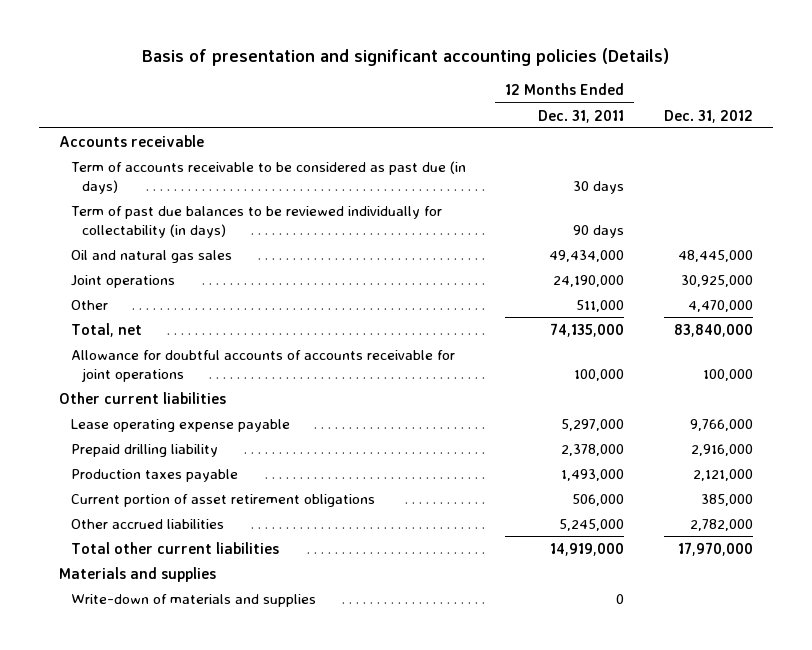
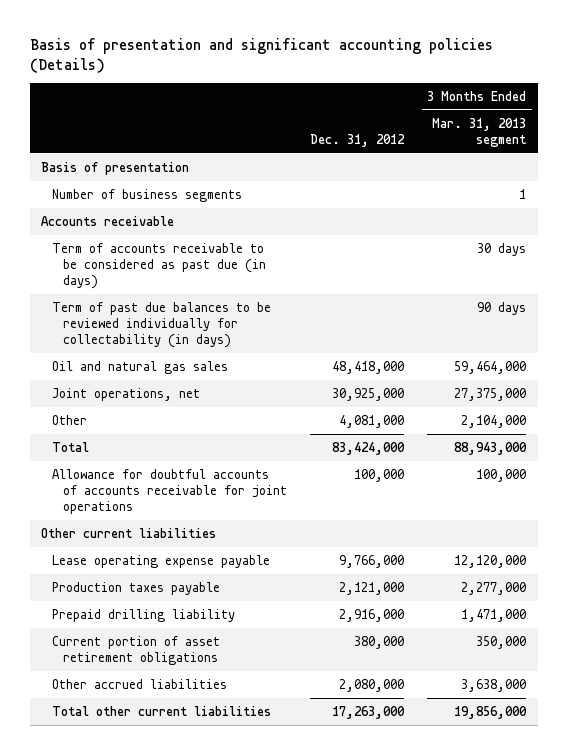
- | 12 Months Ended Dec. 31, 2011 | Dec. 31, 2012
+ | Dec. 31, 2012 | 3 Months Ended Mar. 31, 2013 segment
+ Basis of presentation
+ Number of business segments | | 1
- Oil and natural gas sales | 49,434,000 | 48,445,000
- Joint operations | 24,190,000 | 30,925,000
- Other | 511,000 | 4,470,000
- Total, net | 74,135,000 | 83,840,000
+ Oil and natural gas sales | 48,418,000 | 59,464,000
+ Joint operations, net | 30,925,000 | 27,375,000
+ Other | 4,081,000 | 2,104,000
+ Total | 83,424,000 | 88,943,000
- Current portion of asset retirement obligations | 506,000 | 385,000
- Other accrued liabilities | 5,245,000 | 2,782,000
- Total other current liabilities | 14,919,000 | 17,970,000
- Materials and supplies
- Write-down of materials and supplies | 0 |
moved down: Prepaid drilling liability | 2,916,000 | 1,471,000
+ Current portion of asset retirement obligations | 380,000 | 350,000
+ Other accrued liabilities | 2,080,000 | 3,638,000
+ Total other current liabilities | 17,263,000 | 19,856,000

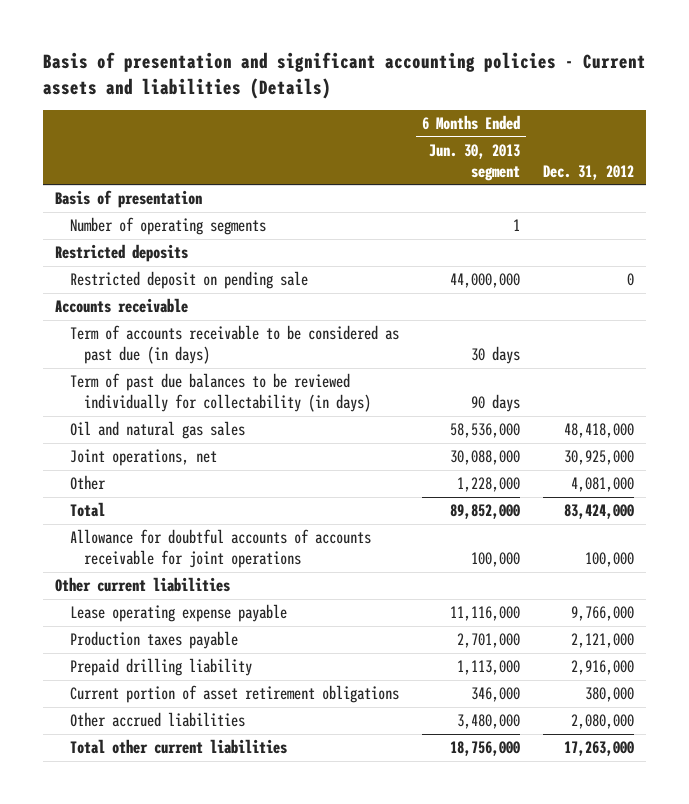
- Basis of presentation and significant accounting policies (Details)
+ Basis of presentation and significant accounting policies - Current assets and liabilities (Details)
- | Dec. 31, 2012 | 3 Months Ended Mar. 31, 2013 segment
+ | 6 Months Ended Jun. 30, 2013 segment | Dec. 31, 2012
- Number of business segments | | 1
+ Number of operating segments | 1 |
+ Restricted deposits
+ Restricted deposit on pending sale | 44,000,000 | 0

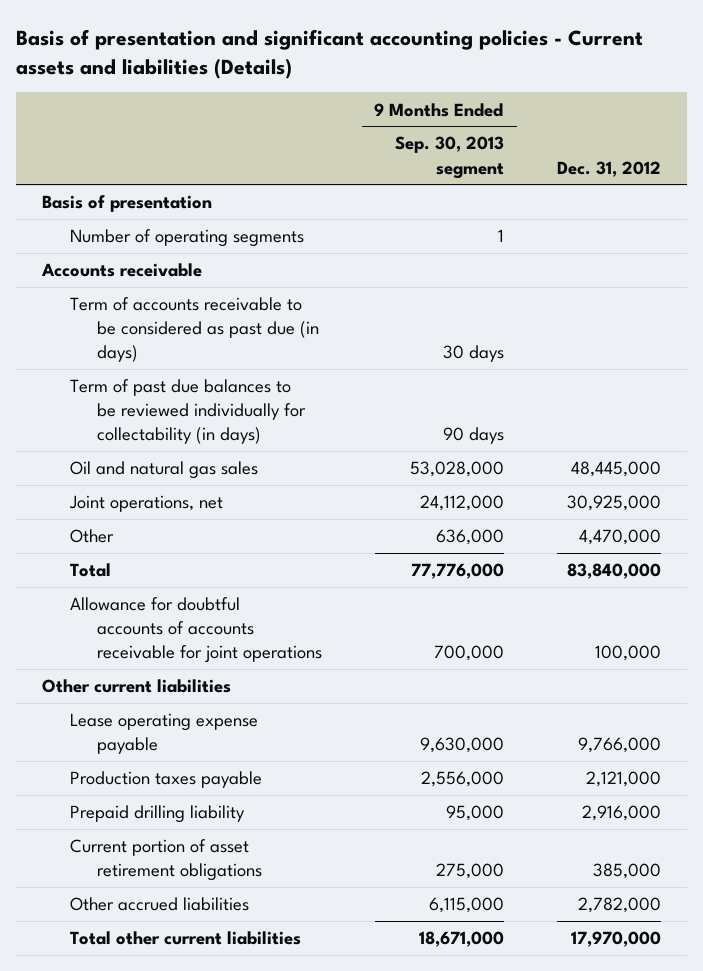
- | 6 Months Ended Jun. 30, 2013 segment | Dec. 31, 2012
+ | 9 Months Ended Sep. 30, 2013 segment | Dec. 31, 2012
- Restricted deposits
- Restricted deposit on pending sale | 44,000,000 | 0
- Oil and natural gas sales | 58,536,000 | 48,418,000
+ Oil and natural gas sales | 53,028,000 | 48,445,000
- Other | 1,228,000 | 4,081,000
- Total | 89,852,000 | 83,424,000
+ Other | 636,000 | 4,470,000
+ Total | 77,776,000 | 83,840,000
- Current portion of asset retirement obligations | 346,000 | 380,000
- Other accrued liabilities | 3,480,000 | 2,080,000
- Total other current liabilities | 18,756,000 | 17,263,000
+ Current portion of asset retirement obligations | 275,000 | 385,000
+ Other accrued liabilities | 6,115,000 | 2,782,000
+ Total other current liabilities | 18,671,000 | 17,970,000

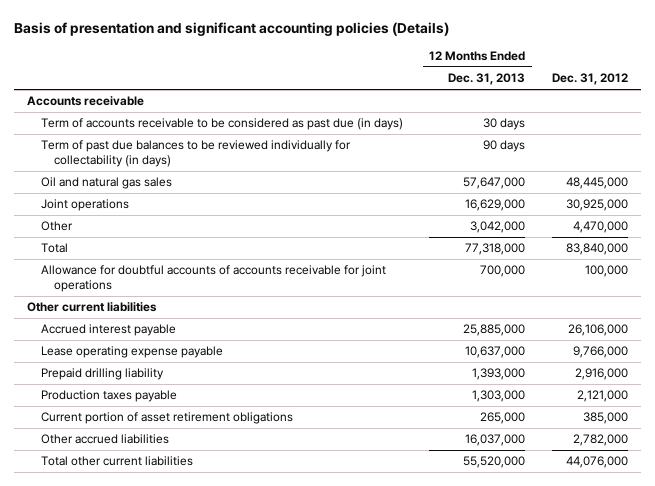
- Basis of presentation and significant accounting policies - Current assets and liabilities (Details)
+ Basis of presentation and significant accounting policies (Details)
- | 9 Months Ended Sep. 30, 2013 segment | Dec. 31, 2012
+ | 12 Months Ended Dec. 31, 2013 | Dec. 31, 2012
- Basis of presentation
- Number of operating segments | 1 |
- Joint operations, net | 24,112,000 | 30,925,000
+ Joint operations | 16,629,000 | 30,925,000
+ Accrued interest payable | 25,885,000 | 26,106,000
moved down: Production taxes payable | 1,303,000 | 2,121,000
- Total other current liabilities | 18,671,000 | 17,970,000
+ Total other current liabilities | 55,520,000 | 44,076,000

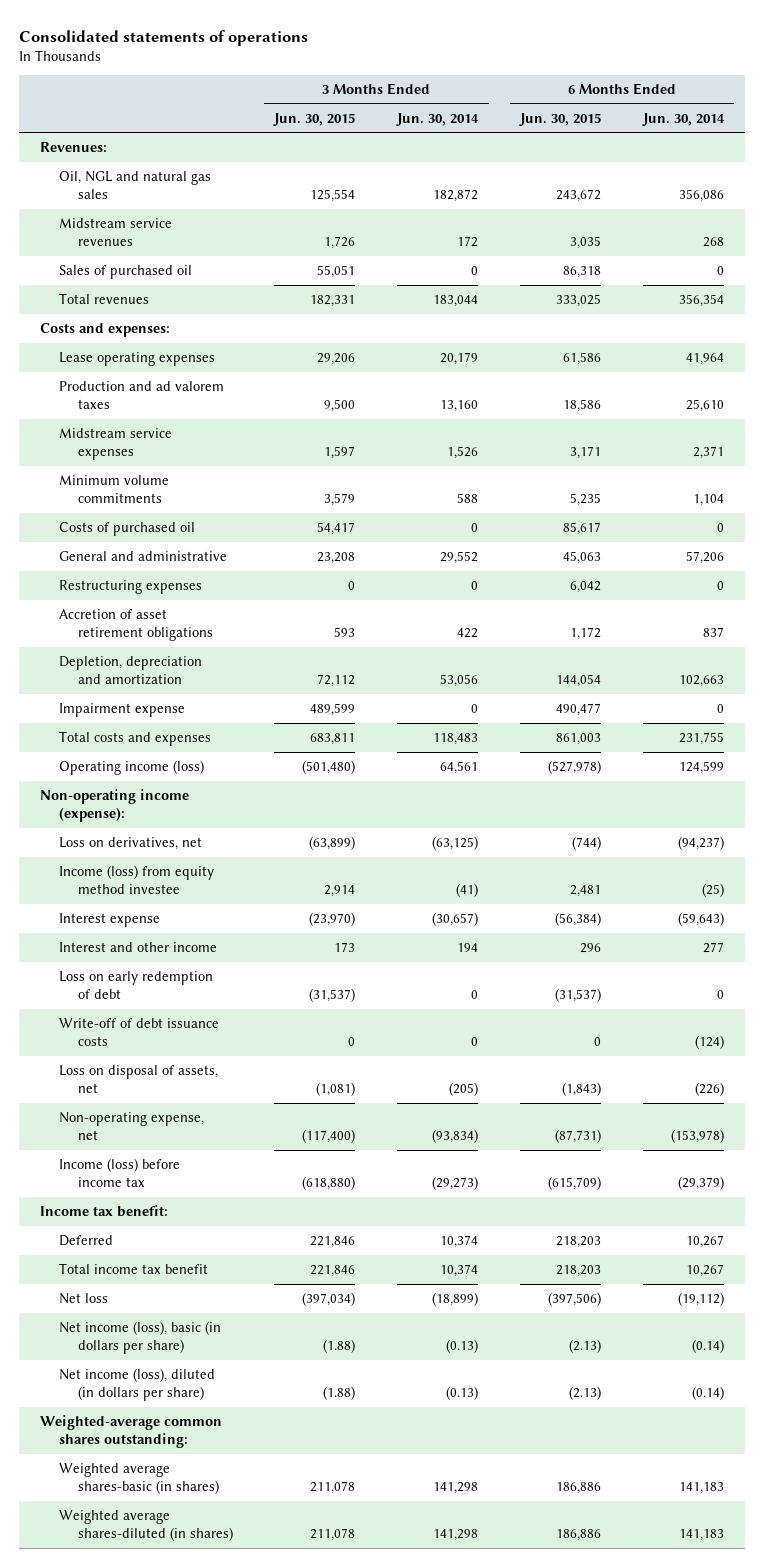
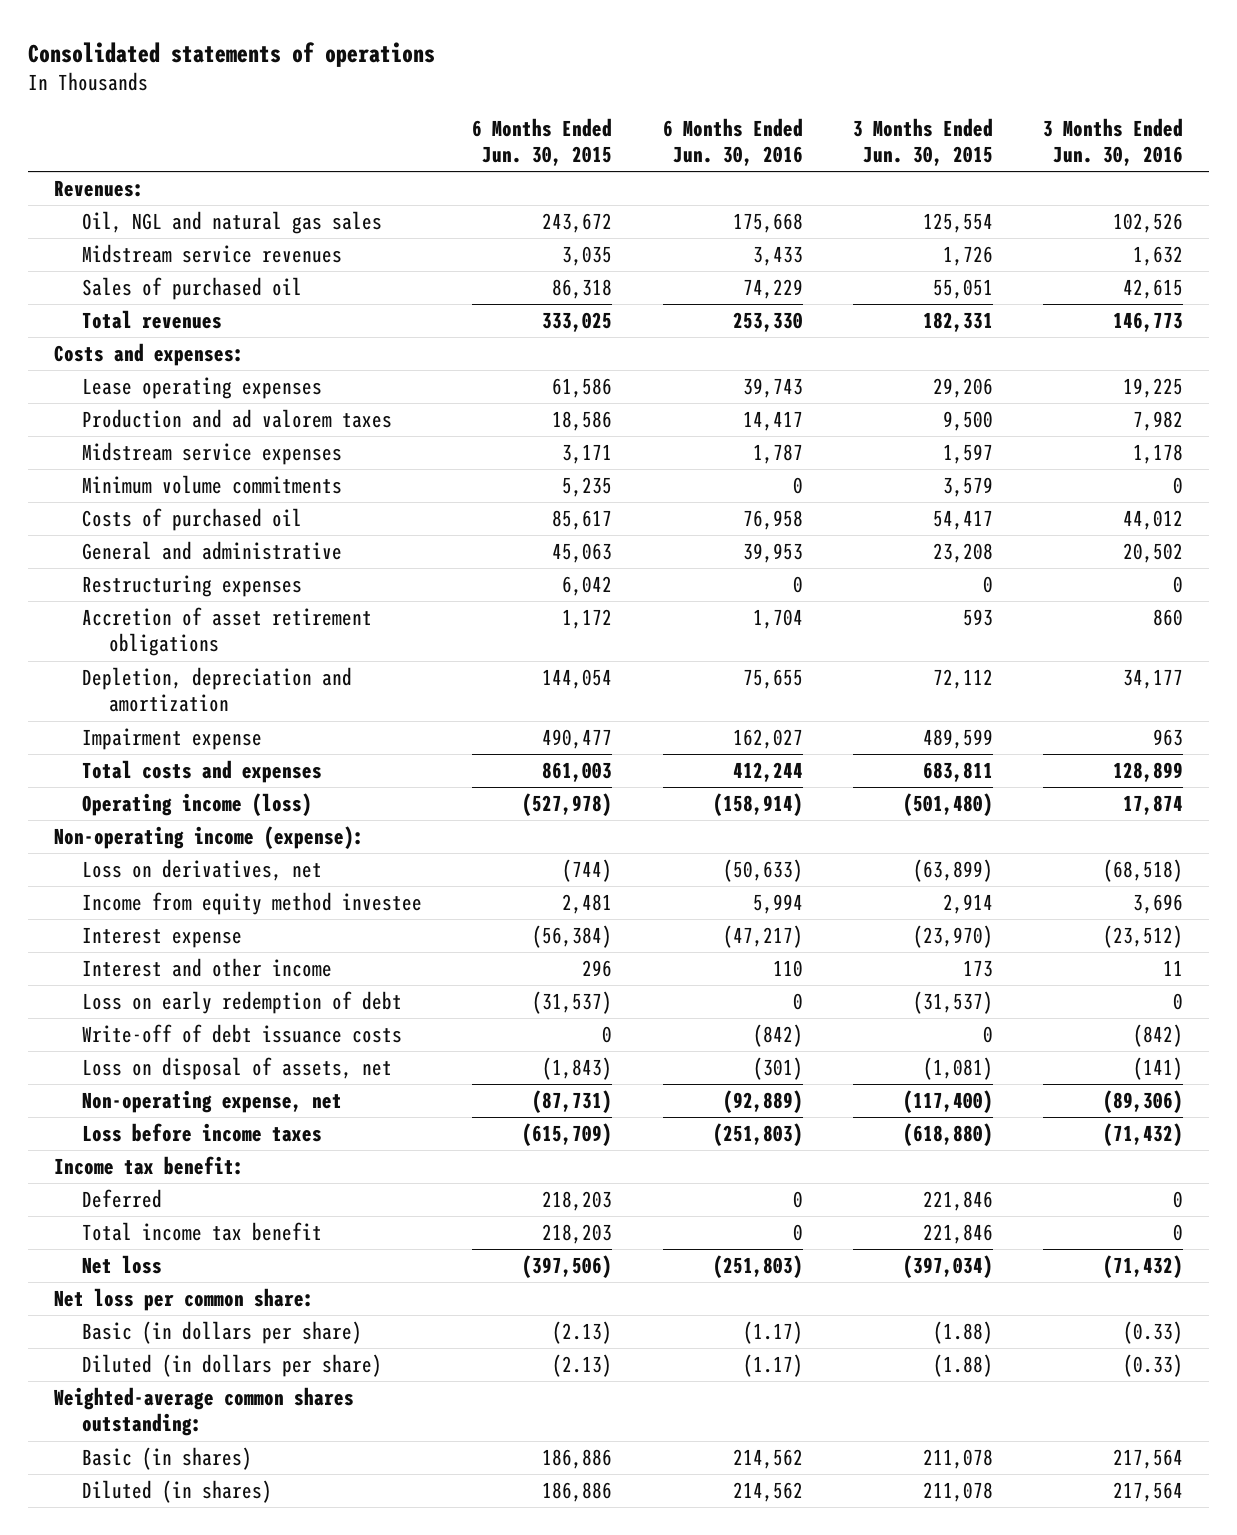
- | 3 Months Ended Jun. 30, 2015 | 3 Months Ended Jun. 30, 2014 | 6 Months Ended Jun. 30, 2015 | 6 Months Ended Jun. 30, 2014
+ | 6 Months Ended Jun. 30, 2015 | 6 Months Ended Jun. 30, 2016 | 3 Months Ended Jun. 30, 2015 | 3 Months Ended Jun. 30, 2016
- Income (loss) from equity method investee | 2,914 | (41) | 2,481 | (25)
+ Income from equity method investee | 2,481 | 5,994 | 2,914 | 3,696
- Income (loss) before income tax | (618,880) | (29,273) | (615,709) | (29,379)
+ Loss before income taxes | (615,709) | (251,803) | (618,880) | (71,432)
- Net income (loss), basic (in dollars per share) | (1.88) | (0.13) | (2.13) | (0.14)
- Net income (loss), diluted (in dollars per share) | (1.88) | (0.13) | (2.13) | (0.14)
+ Net loss per common share:
+ Basic (in dollars per share) | (2.13) | (1.17) | (1.88) | (0.33)
+ Diluted (in dollars per share) | (2.13) | (1.17) | (1.88) | (0.33)
- Weighted average shares-basic (in shares) | 211,078 | 141,298 | 186,886 | 141,183
- Weighted average shares-diluted (in shares) | 211,078 | 141,298 | 186,886 | 141,183
+ Basic (in shares) | 186,886 | 214,562 | 211,078 | 217,564
+ Diluted (in shares) | 186,886 | 214,562 | 211,078 | 217,564

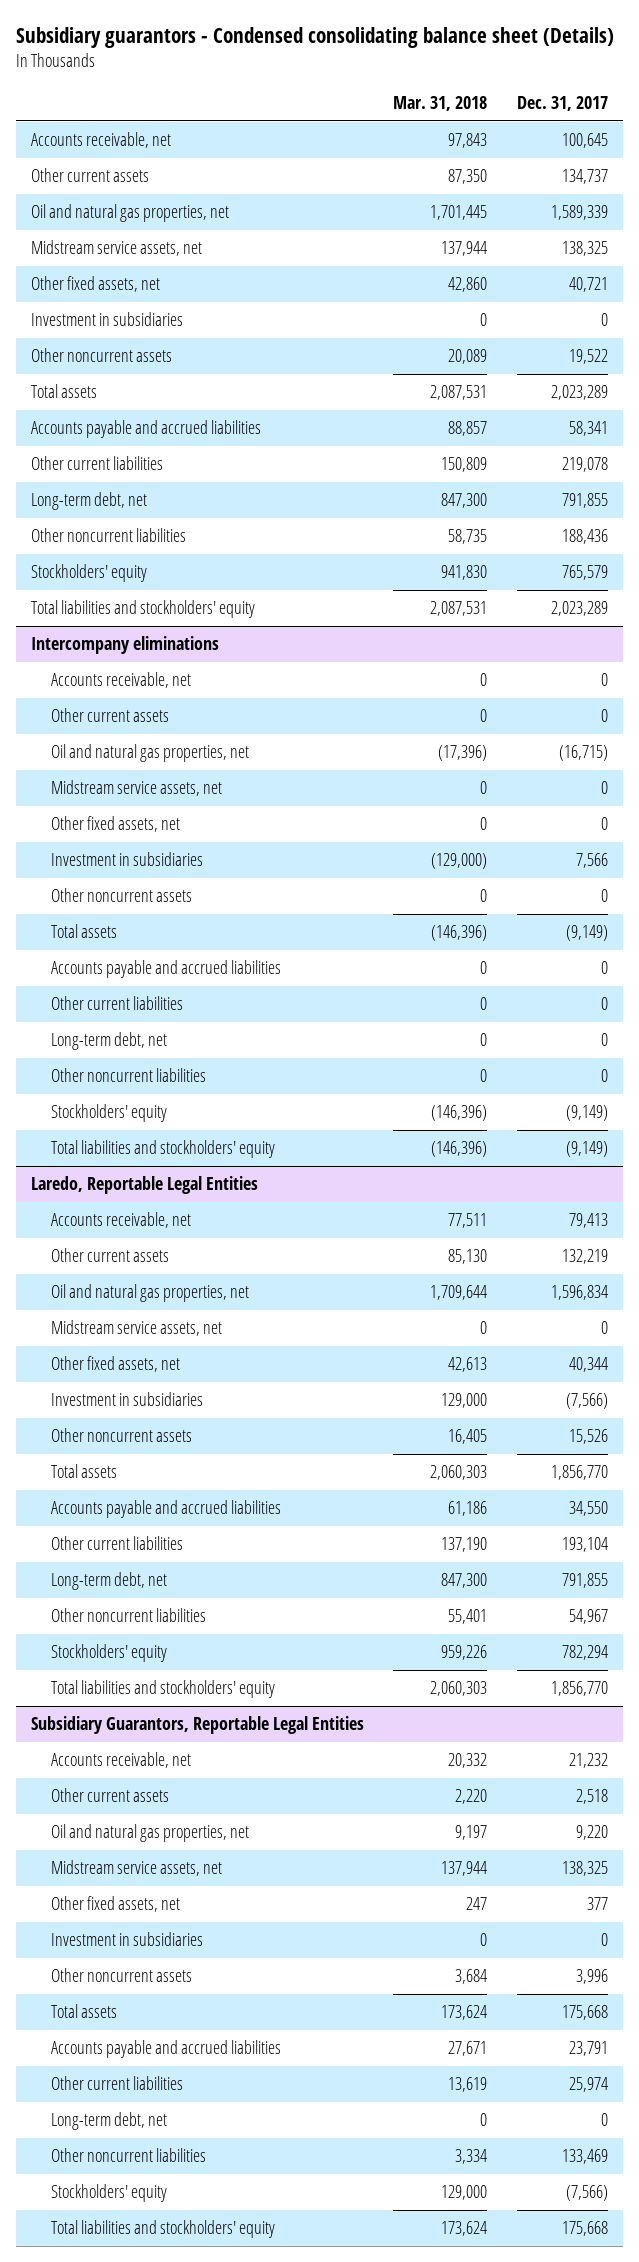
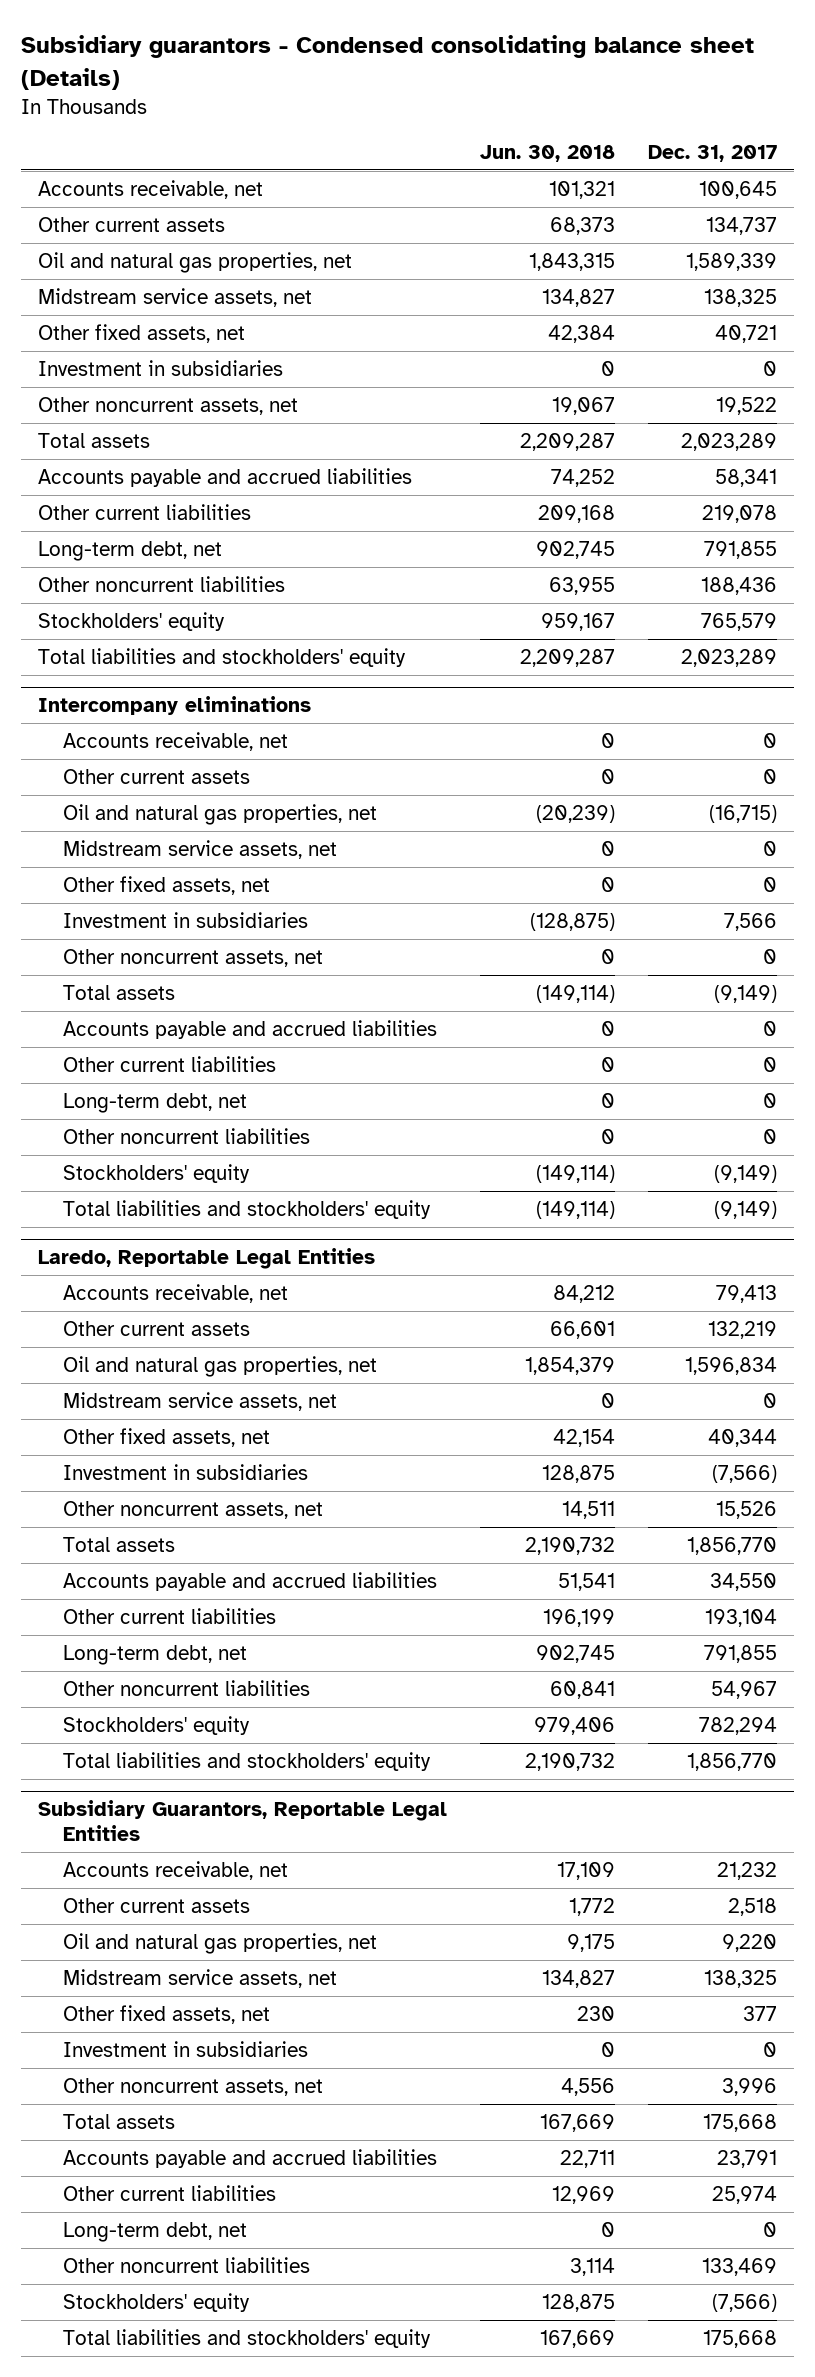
- | Mar. 31, 2018 | Dec. 31, 2017
+ | Jun. 30, 2018 | Dec. 31, 2017
- Other noncurrent assets | 20,089 | 19,522
+ Other noncurrent assets, net | 19,067 | 19,522
@ Intercompany eliminations
- Other noncurrent assets | 0 | 0
+ Other noncurrent assets, net | 0 | 0
@ Laredo, Reportable Legal Entities
- Other noncurrent assets | 16,405 | 15,526
+ Other noncurrent assets, net | 14,511 | 15,526
@ Subsidiary Guarantors, Reportable Legal Entities
- Other noncurrent assets | 3,684 | 3,996
+ Other noncurrent assets, net | 4,556 | 3,996

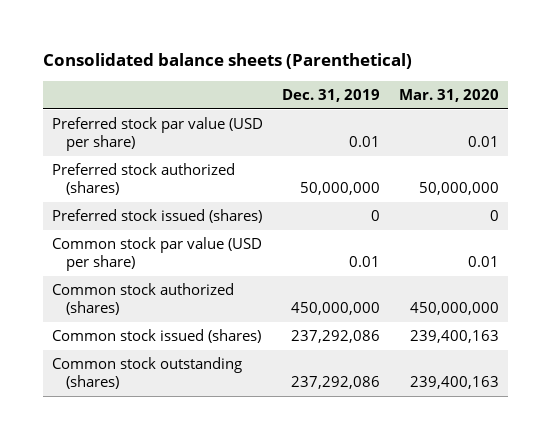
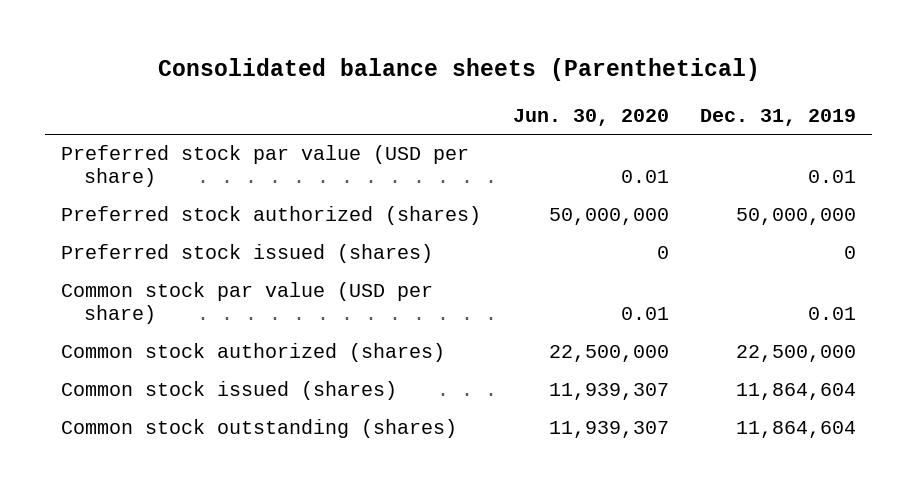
- | Dec. 31, 2019 | Mar. 31, 2020
+ | Jun. 30, 2020 | Dec. 31, 2019
- Common stock authorized (shares) | 450,000,000 | 450,000,000
- Common stock issued (shares) | 237,292,086 | 239,400,163
- Common stock outstanding (shares) | 237,292,086 | 239,400,163
+ Common stock authorized (shares) | 22,500,000 | 22,500,000
+ Common stock issued (shares) | 11,939,307 | 11,864,604
+ Common stock outstanding (shares) | 11,939,307 | 11,864,604

